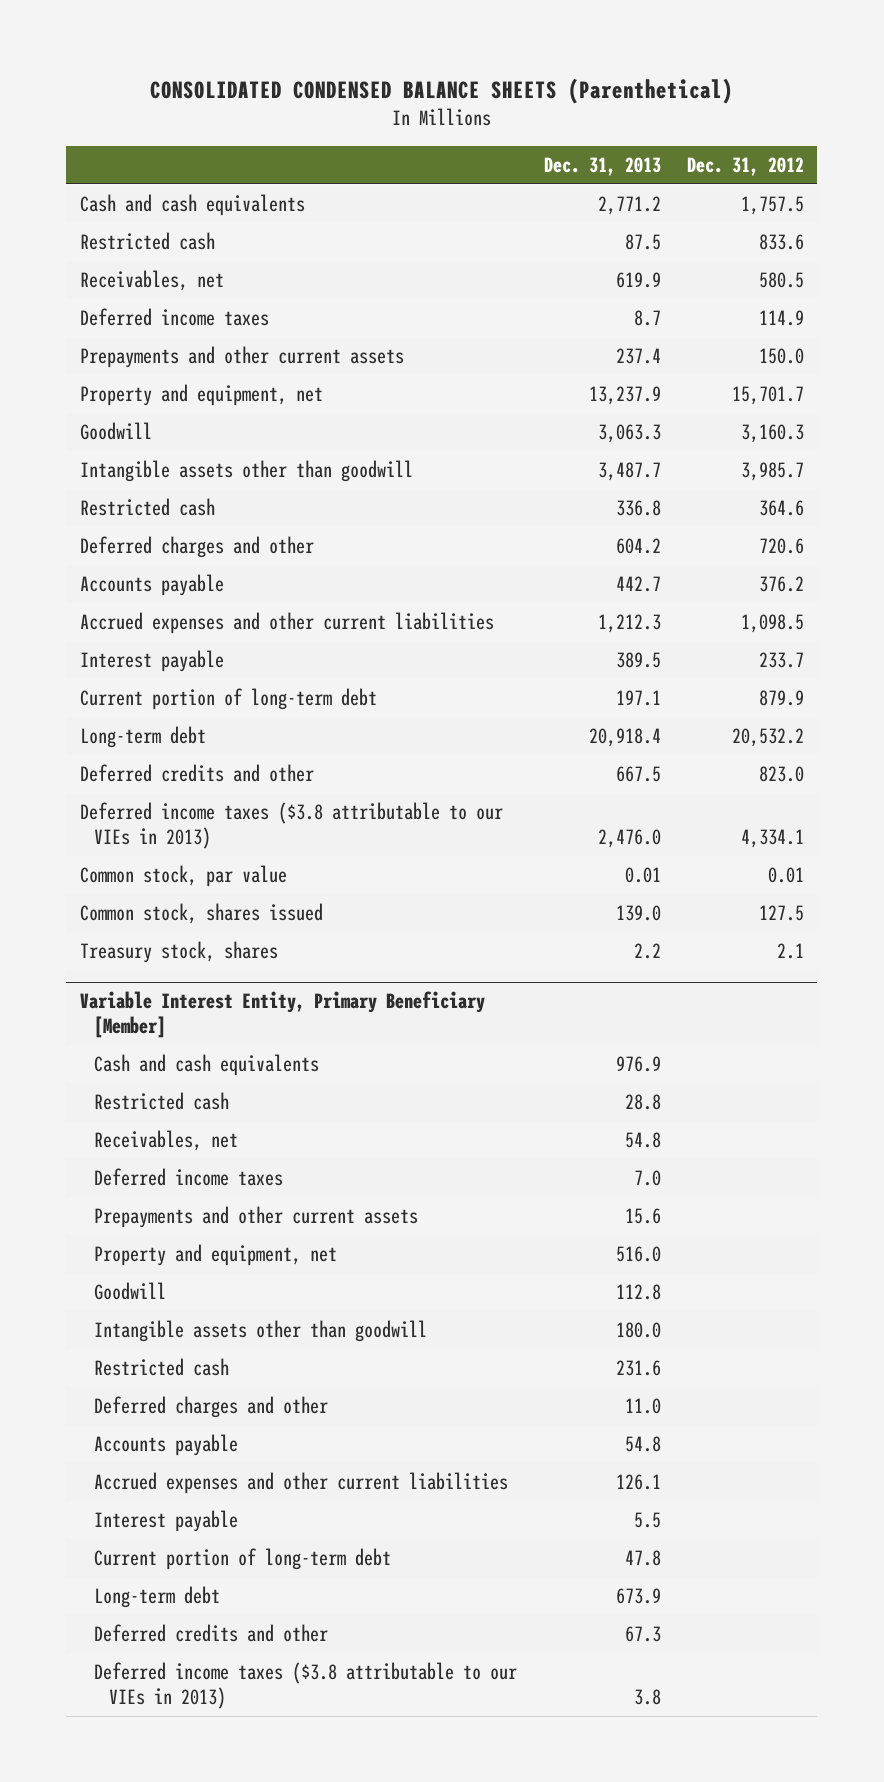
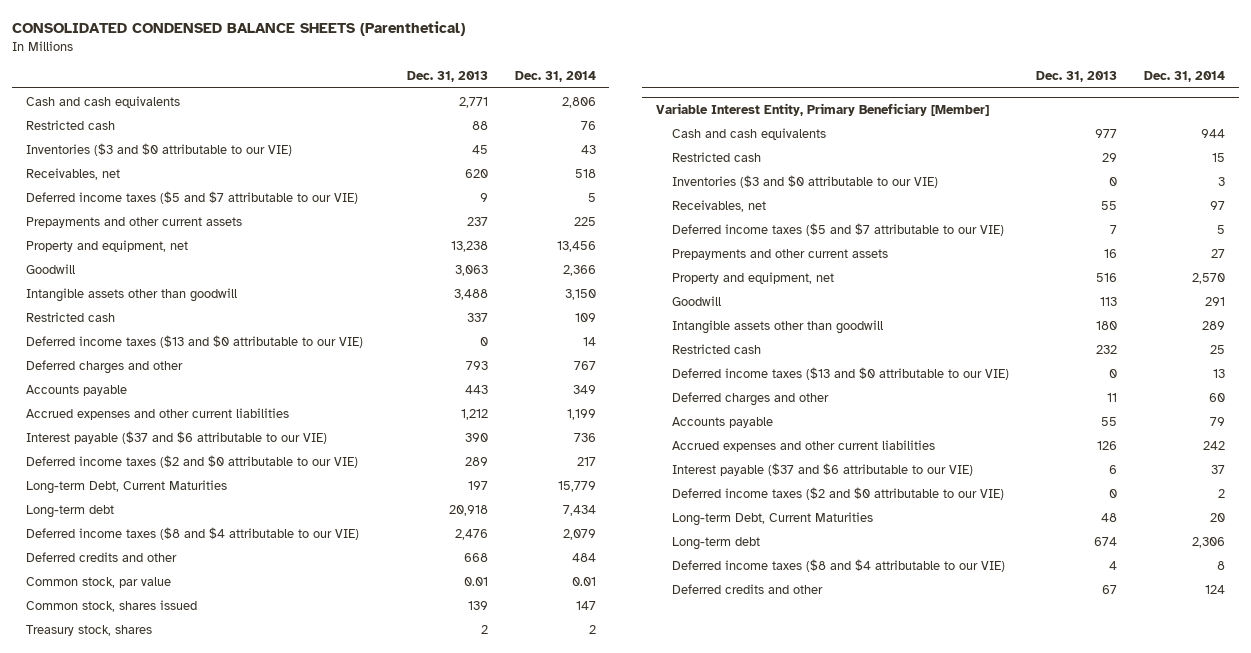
- | Dec. 31, 2013 | Dec. 31, 2012
+ | Dec. 31, 2013 | Dec. 31, 2014
- Cash and cash equivalents | 2,771.2 | 1,757.5
- Restricted cash | 87.5 | 833.6
- Receivables, net | 619.9 | 580.5
- Deferred income taxes | 8.7 | 114.9
- Prepayments and other current assets | 237.4 | 150.0
- Property and equipment, net | 13,237.9 | 15,701.7
- Goodwill | 3,063.3 | 3,160.3
- Intangible assets other than goodwill | 3,487.7 | 3,985.7
- Restricted cash | 336.8 | 364.6
- Deferred charges and other | 604.2 | 720.6
- Accounts payable | 442.7 | 376.2
- Accrued expenses and other current liabilities | 1,212.3 | 1,098.5
- Interest payable | 389.5 | 233.7
- Current portion of long-term debt | 197.1 | 879.9
- Long-term debt | 20,918.4 | 20,532.2
- Deferred credits and other | 667.5 | 823.0
- Deferred income taxes ($3.8 attributable to our VIEs in 2013) | 2,476.0 | 4,334.1
+ Cash and cash equivalents | 2,771 | 2,806
+ Restricted cash | 88 | 76
+ Inventories ($3 and $0 attributable to our VIE) | 45 | 43
+ Receivables, net | 620 | 518
+ Deferred income taxes ($5 and $7 attributable to our VIE) | 9 | 5
+ Prepayments and other current assets | 237 | 225
+ Property and equipment, net | 13,238 | 13,456
+ Goodwill | 3,063 | 2,366
+ Intangible assets other than goodwill | 3,488 | 3,150
+ Restricted cash | 337 | 109
+ Deferred income taxes ($13 and $0 attributable to our VIE) | 0 | 14
+ Deferred charges and other | 793 | 767
+ Accounts payable | 443 | 349
+ Accrued expenses and other current liabilities | 1,212 | 1,199
+ Interest payable ($37 and $6 attributable to our VIE) | 390 | 736
+ Deferred income taxes ($2 and $0 attributable to our VIE) | 289 | 217
+ Long-term Debt, Current Maturities | 197 | 15,779
+ Long-term debt | 20,918 | 7,434
+ Deferred income taxes ($8 and $4 attributable to our VIE) | 2,476 | 2,079
+ Deferred credits and other | 668 | 484
- Common stock, shares issued | 139.0 | 127.5
- Treasury stock, shares | 2.2 | 2.1
+ Common stock, shares issued | 139 | 147
+ Treasury stock, shares | 2 | 2
@ Variable Interest Entity, Primary Beneficiary [Member]
- Cash and cash equivalents | 976.9 |
- Restricted cash | 28.8 |
- Receivables, net | 54.8 |
- Deferred income taxes | 7.0 |
- Prepayments and other current assets | 15.6 |
- Property and equipment, net | 516.0 |
- Goodwill | 112.8 |
- Intangible assets other than goodwill | 180.0 |
- Restricted cash | 231.6 |
- Deferred charges and other | 11.0 |
- Accounts payable | 54.8 |
- Accrued expenses and other current liabilities | 126.1 |
- Interest payable | 5.5 |
- Current portion of long-term debt | 47.8 |
- Long-term debt | 673.9 |
- Deferred credits and other | 67.3 |
- Deferred income taxes ($3.8 attributable to our VIEs in 2013) | 3.8 |
+ Cash and cash equivalents | 977 | 944
+ Restricted cash | 29 | 15
+ Inventories ($3 and $0 attributable to our VIE) | 0 | 3
+ Receivables, net | 55 | 97
+ Deferred income taxes ($5 and $7 attributable to our VIE) | 7 | 5
+ Prepayments and other current assets | 16 | 27
+ Property and equipment, net | 516 | 2,570
+ Goodwill | 113 | 291
+ Intangible assets other than goodwill | 180 | 289
+ Restricted cash | 232 | 25
+ Deferred income taxes ($13 and $0 attributable to our VIE) | 0 | 13
+ Deferred charges and other | 11 | 60
+ Accounts payable | 55 | 79
+ Accrued expenses and other current liabilities | 126 | 242
+ Interest payable ($37 and $6 attributable to our VIE) | 6 | 37
+ Deferred income taxes ($2 and $0 attributable to our VIE) | 0 | 2
+ Long-term Debt, Current Maturities | 48 | 20
+ Long-term debt | 674 | 2,306
+ Deferred income taxes ($8 and $4 attributable to our VIE) | 4 | 8
+ Deferred credits and other | 67 | 124

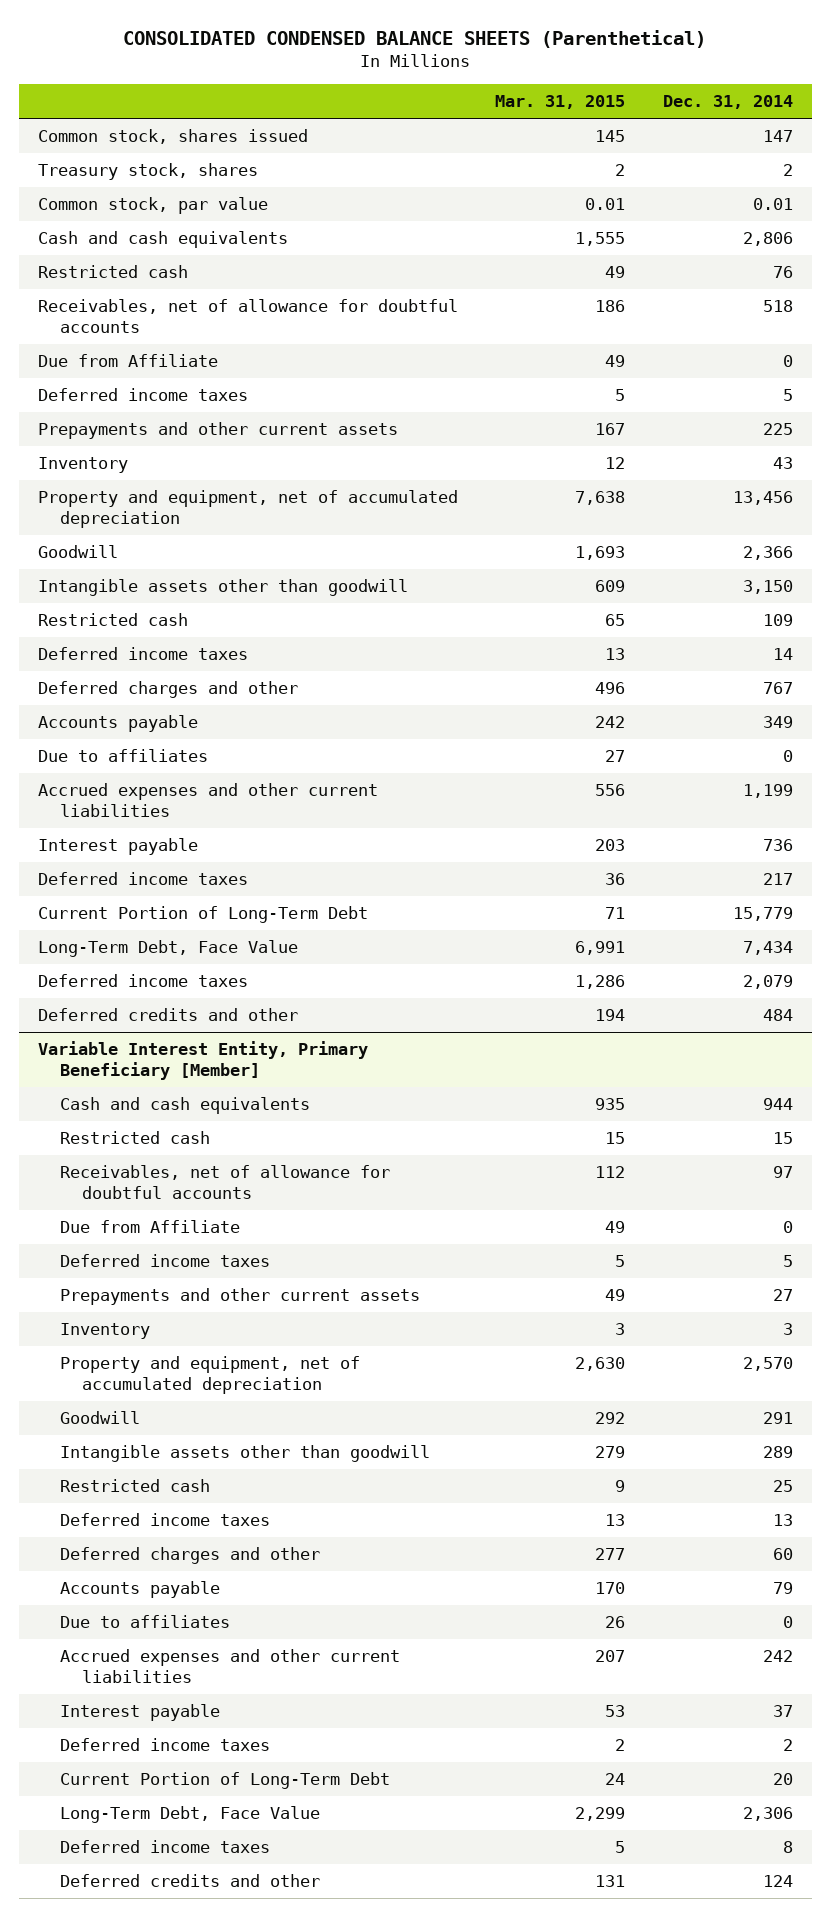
- | Dec. 31, 2013 | Dec. 31, 2014
+ | Mar. 31, 2015 | Dec. 31, 2014
moved up: Common stock, shares issued | 145 | 147
moved up: Treasury stock, shares | 2 | 2
moved up: Common stock, par value | 0.01 | 0.01
- Inventories ($3 and $0 attributable to our VIE) | 45 | 43
- Receivables, net | 620 | 518
- Deferred income taxes ($5 and $7 attributable to our VIE) | 9 | 5
+ Receivables, net of allowance for doubtful accounts | 186 | 518
+ Due from Affiliate | 49 | 0
+ Deferred income taxes | 5 | 5
- Property and equipment, net | 13,238 | 13,456
+ Inventory | 12 | 43
+ Property and equipment, net of accumulated depreciation | 7,638 | 13,456
- Deferred income taxes ($13 and $0 attributable to our VIE) | 0 | 14
+ Deferred income taxes | 13 | 14
+ Due to affiliates | 27 | 0
- Interest payable ($37 and $6 attributable to our VIE) | 390 | 736
- Deferred income taxes ($2 and $0 attributable to our VIE) | 289 | 217
- Long-term Debt, Current Maturities | 197 | 15,779
- Long-term debt | 20,918 | 7,434
- Deferred income taxes ($8 and $4 attributable to our VIE) | 2,476 | 2,079
+ Interest payable | 203 | 736
+ Deferred income taxes | 36 | 217
+ Current Portion of Long-Term Debt | 71 | 15,779
+ Long-Term Debt, Face Value | 6,991 | 7,434
+ Deferred income taxes | 1,286 | 2,079
@ Variable Interest Entity, Primary Beneficiary [Member]
- Inventories ($3 and $0 attributable to our VIE) | 0 | 3
- Receivables, net | 55 | 97
- Deferred income taxes ($5 and $7 attributable to our VIE) | 7 | 5
+ Receivables, net of allowance for doubtful accounts | 112 | 97
+ Due from Affiliate | 49 | 0
+ Deferred income taxes | 5 | 5
- Property and equipment, net | 516 | 2,570
+ Inventory | 3 | 3
+ Property and equipment, net of accumulated depreciation | 2,630 | 2,570
- Deferred income taxes ($13 and $0 attributable to our VIE) | 0 | 13
+ Deferred income taxes | 13 | 13
+ Due to affiliates | 26 | 0
- Interest payable ($37 and $6 attributable to our VIE) | 6 | 37
- Deferred income taxes ($2 and $0 attributable to our VIE) | 0 | 2
- Long-term Debt, Current Maturities | 48 | 20
- Long-term debt | 674 | 2,306
- Deferred income taxes ($8 and $4 attributable to our VIE) | 4 | 8
+ Interest payable | 53 | 37
+ Deferred income taxes | 2 | 2
+ Current Portion of Long-Term Debt | 24 | 20
+ Long-Term Debt, Face Value | 2,299 | 2,306
+ Deferred income taxes | 5 | 8

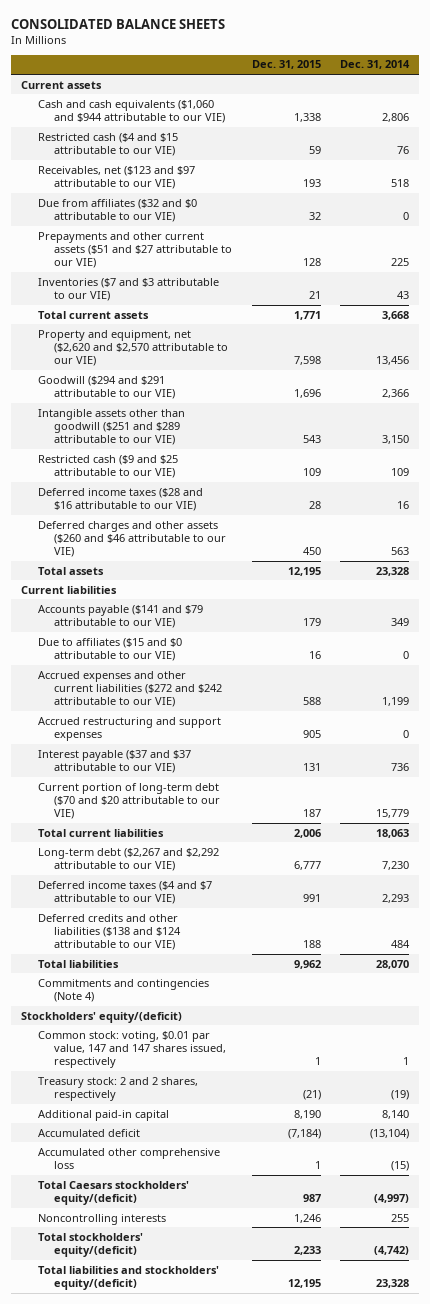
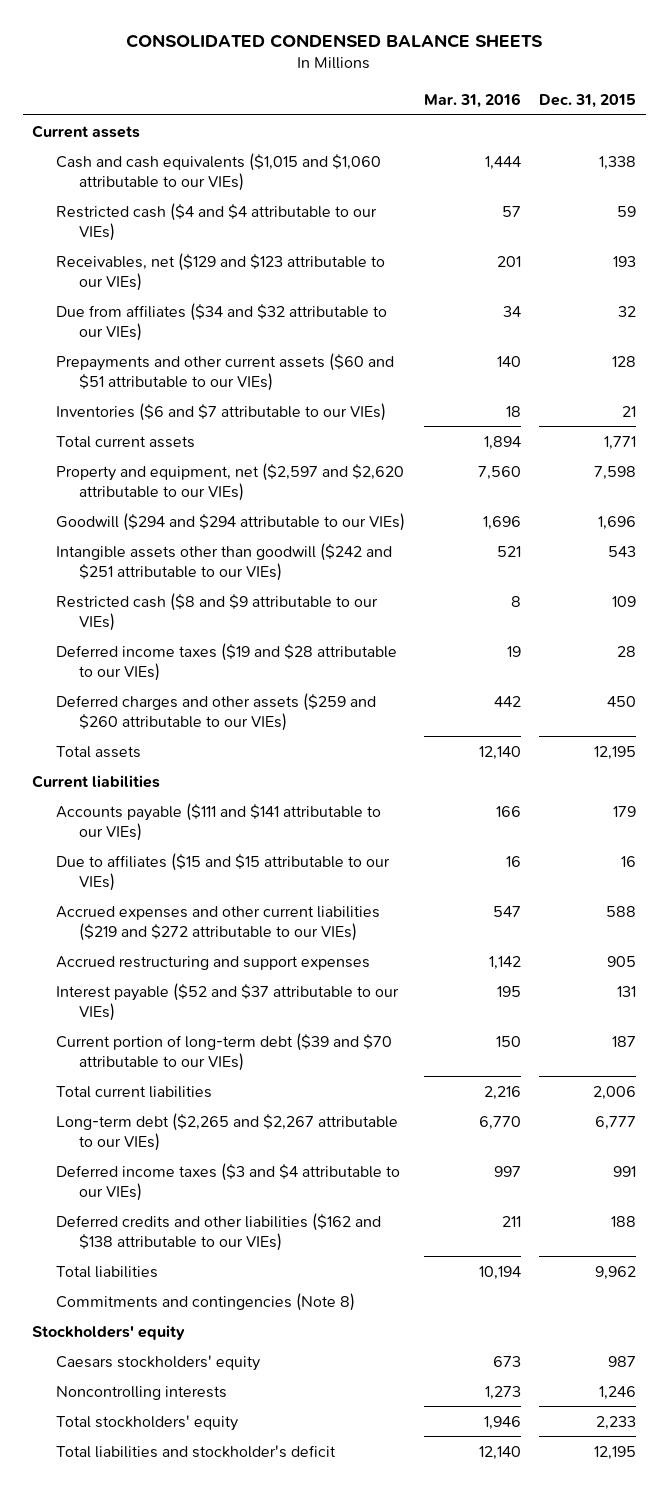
- CONSOLIDATED BALANCE SHEETS
+ CONSOLIDATED CONDENSED BALANCE SHEETS
- | Dec. 31, 2015 | Dec. 31, 2014
+ | Mar. 31, 2016 | Dec. 31, 2015
- Cash and cash equivalents ($1,060 and $944 attributable to our VIE) | 1,338 | 2,806
- Restricted cash ($4 and $15 attributable to our VIE) | 59 | 76
- Receivables, net ($123 and $97 attributable to our VIE) | 193 | 518
- Due from affiliates ($32 and $0 attributable to our VIE) | 32 | 0
- Prepayments and other current assets ($51 and $27 attributable to our VIE) | 128 | 225
- Inventories ($7 and $3 attributable to our VIE) | 21 | 43
+ Cash and cash equivalents ($1,015 and $1,060 attributable to our VIEs) | 1,444 | 1,338
+ Restricted cash ($4 and $4 attributable to our VIEs) | 57 | 59
+ Receivables, net ($129 and $123 attributable to our VIEs) | 201 | 193
+ Due from affiliates ($34 and $32 attributable to our VIEs) | 34 | 32
+ Prepayments and other current assets ($60 and $51 attributable to our VIEs) | 140 | 128
+ Inventories ($6 and $7 attributable to our VIEs) | 18 | 21
- Property and equipment, net ($2,620 and $2,570 attributable to our VIE) | 7,598 | 13,456
- Goodwill ($294 and $291 attributable to our VIE) | 1,696 | 2,366
- Intangible assets other than goodwill ($251 and $289 attributable to our VIE) | 543 | 3,150
- Restricted cash ($9 and $25 attributable to our VIE) | 109 | 109
- Deferred income taxes ($28 and $16 attributable to our VIE) | 28 | 16
- Deferred charges and other assets ($260 and $46 attributable to our VIE) | 450 | 563
+ Property and equipment, net ($2,597 and $2,620 attributable to our VIEs) | 7,560 | 7,598
+ Goodwill ($294 and $294 attributable to our VIEs) | 1,696 | 1,696
+ Intangible assets other than goodwill ($242 and $251 attributable to our VIEs) | 521 | 543
+ Restricted cash ($8 and $9 attributable to our VIEs) | 8 | 109
+ Deferred income taxes ($19 and $28 attributable to our VIEs) | 19 | 28
+ Deferred charges and other assets ($259 and $260 attributable to our VIEs) | 442 | 450
- Accounts payable ($141 and $79 attributable to our VIE) | 179 | 349
- Due to affiliates ($15 and $0 attributable to our VIE) | 16 | 0
- Accrued expenses and other current liabilities ($272 and $242 attributable to our VIE) | 588 | 1,199
+ Accounts payable ($111 and $141 attributable to our VIEs) | 166 | 179
+ Due to affiliates ($15 and $15 attributable to our VIEs) | 16 | 16
+ Accrued expenses and other current liabilities ($219 and $272 attributable to our VIEs) | 547 | 588
- Interest payable ($37 and $37 attributable to our VIE) | 131 | 736
- Current portion of long-term debt ($70 and $20 attributable to our VIE) | 187 | 15,779
+ Interest payable ($52 and $37 attributable to our VIEs) | 195 | 131
+ Current portion of long-term debt ($39 and $70 attributable to our VIEs) | 150 | 187
- Long-term debt ($2,267 and $2,292 attributable to our VIE) | 6,777 | 7,230
- Deferred income taxes ($4 and $7 attributable to our VIE) | 991 | 2,293
- Deferred credits and other liabilities ($138 and $124 attributable to our VIE) | 188 | 484
+ Long-term debt ($2,265 and $2,267 attributable to our VIEs) | 6,770 | 6,777
+ Deferred income taxes ($3 and $4 attributable to our VIEs) | 997 | 991
+ Deferred credits and other liabilities ($162 and $138 attributable to our VIEs) | 211 | 188
- Commitments and contingencies (Note 4)
- Stockholders' equity/(deficit)
- Common stock: voting, $0.01 par value, 147 and 147 shares issued, respectively | 1 | 1
- Treasury stock: 2 and 2 shares, respectively | (21) | (19)
- Additional paid-in capital | 8,190 | 8,140
- Accumulated deficit | (7,184) | (13,104)
- Accumulated other comprehensive loss | 1 | (15)
- Total Caesars stockholders' equity/(deficit) | 987 | (4,997)
+ Commitments and contingencies (Note 8)
+ Stockholders' equity
+ Caesars stockholders' equity | 673 | 987
- Total stockholders' equity/(deficit) | 2,233 | (4,742)
- Total liabilities and stockholders' equity/(deficit) | 12,195 | 23,328
+ Total stockholders' equity | 1,946 | 2,233
+ Total liabilities and stockholder's deficit | 12,140 | 12,195

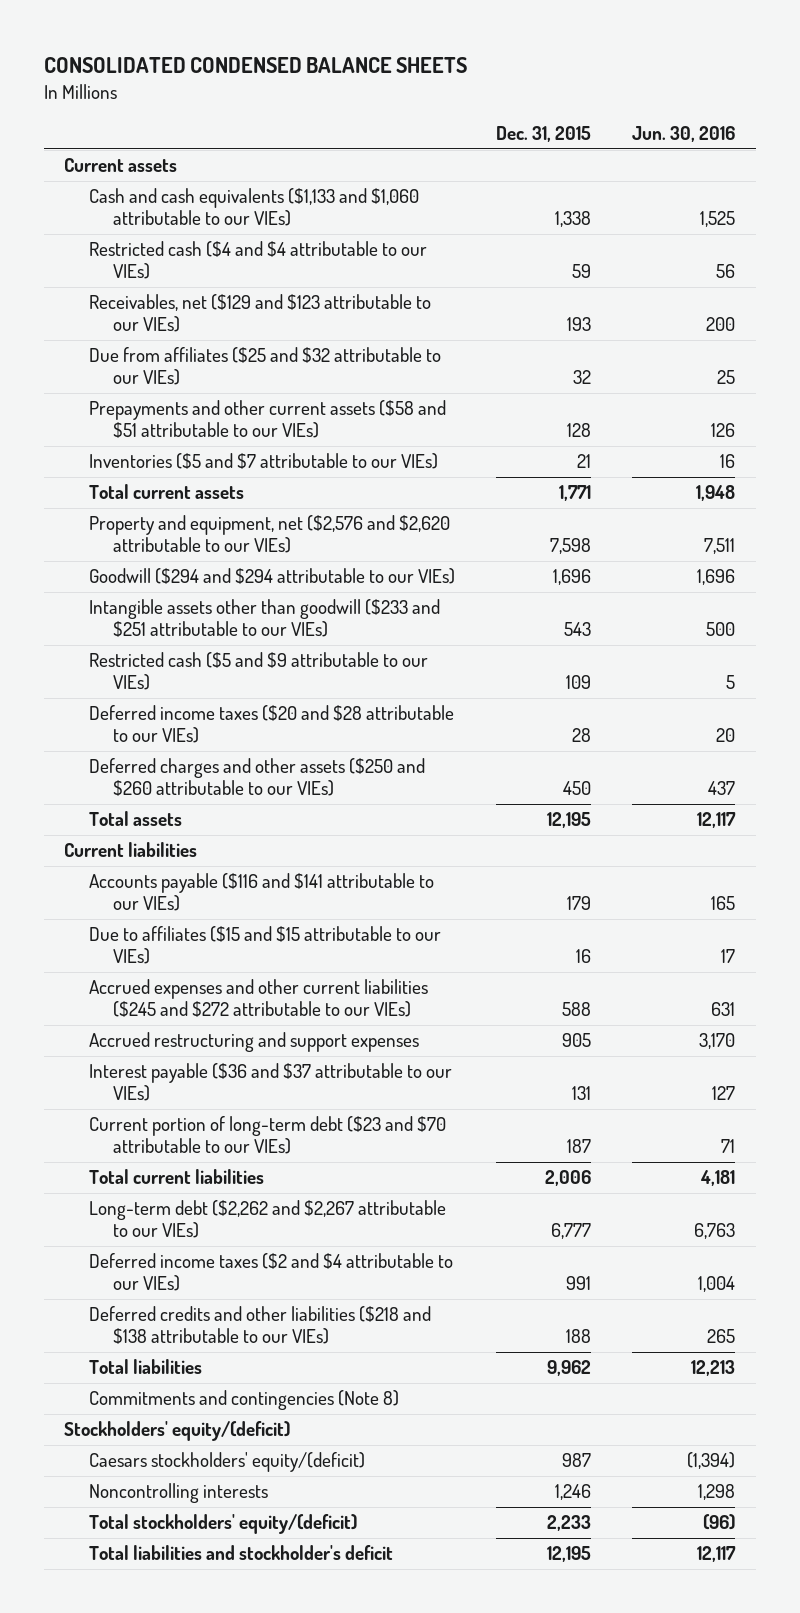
- | Mar. 31, 2016 | Dec. 31, 2015
+ | Dec. 31, 2015 | Jun. 30, 2016
- Cash and cash equivalents ($1,015 and $1,060 attributable to our VIEs) | 1,444 | 1,338
+ Cash and cash equivalents ($1,133 and $1,060 attributable to our VIEs) | 1,338 | 1,525
- Due from affiliates ($34 and $32 attributable to our VIEs) | 34 | 32
- Prepayments and other current assets ($60 and $51 attributable to our VIEs) | 140 | 128
- Inventories ($6 and $7 attributable to our VIEs) | 18 | 21
+ Due from affiliates ($25 and $32 attributable to our VIEs) | 32 | 25
+ Prepayments and other current assets ($58 and $51 attributable to our VIEs) | 128 | 126
+ Inventories ($5 and $7 attributable to our VIEs) | 21 | 16
- Property and equipment, net ($2,597 and $2,620 attributable to our VIEs) | 7,560 | 7,598
+ Property and equipment, net ($2,576 and $2,620 attributable to our VIEs) | 7,598 | 7,511
- Intangible assets other than goodwill ($242 and $251 attributable to our VIEs) | 521 | 543
- Restricted cash ($8 and $9 attributable to our VIEs) | 8 | 109
- Deferred income taxes ($19 and $28 attributable to our VIEs) | 19 | 28
- Deferred charges and other assets ($259 and $260 attributable to our VIEs) | 442 | 450
+ Intangible assets other than goodwill ($233 and $251 attributable to our VIEs) | 543 | 500
+ Restricted cash ($5 and $9 attributable to our VIEs) | 109 | 5
+ Deferred income taxes ($20 and $28 attributable to our VIEs) | 28 | 20
+ Deferred charges and other assets ($250 and $260 attributable to our VIEs) | 450 | 437
- Accounts payable ($111 and $141 attributable to our VIEs) | 166 | 179
+ Accounts payable ($116 and $141 attributable to our VIEs) | 179 | 165
- Accrued expenses and other current liabilities ($219 and $272 attributable to our VIEs) | 547 | 588
+ Accrued expenses and other current liabilities ($245 and $272 attributable to our VIEs) | 588 | 631
- Interest payable ($52 and $37 attributable to our VIEs) | 195 | 131
- Current portion of long-term debt ($39 and $70 attributable to our VIEs) | 150 | 187
+ Interest payable ($36 and $37 attributable to our VIEs) | 131 | 127
+ Current portion of long-term debt ($23 and $70 attributable to our VIEs) | 187 | 71
- Long-term debt ($2,265 and $2,267 attributable to our VIEs) | 6,770 | 6,777
- Deferred income taxes ($3 and $4 attributable to our VIEs) | 997 | 991
- Deferred credits and other liabilities ($162 and $138 attributable to our VIEs) | 211 | 188
+ Long-term debt ($2,262 and $2,267 attributable to our VIEs) | 6,777 | 6,763
+ Deferred income taxes ($2 and $4 attributable to our VIEs) | 991 | 1,004
+ Deferred credits and other liabilities ($218 and $138 attributable to our VIEs) | 188 | 265
- Stockholders' equity
- Caesars stockholders' equity | 673 | 987
+ Stockholders' equity/(deficit)
+ Caesars stockholders' equity/(deficit) | 987 | (1,394)
- Total stockholders' equity | 1,946 | 2,233
+ Total stockholders' equity/(deficit) | 2,233 | (96)

